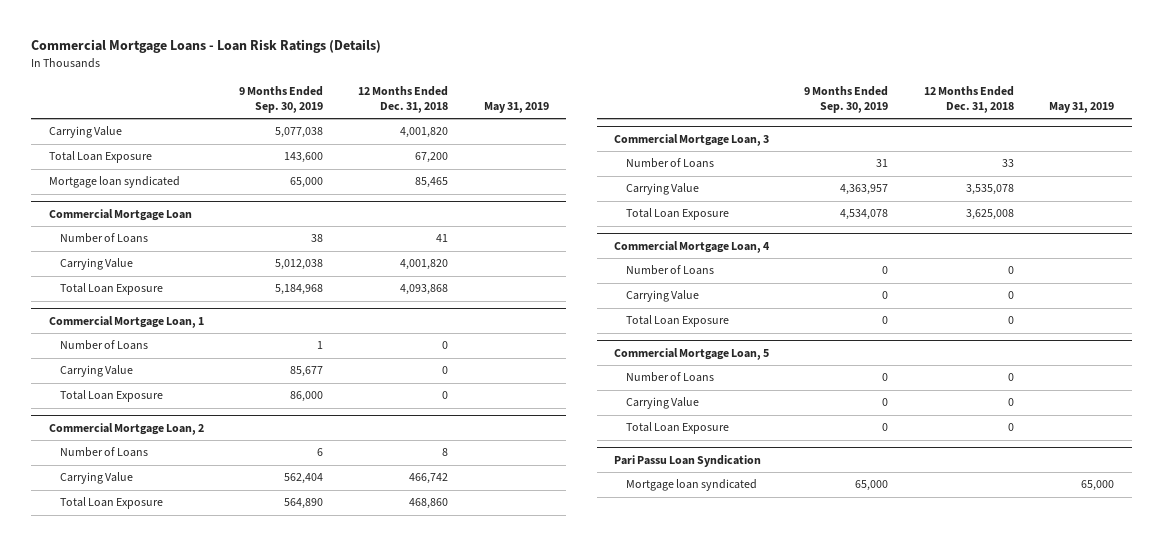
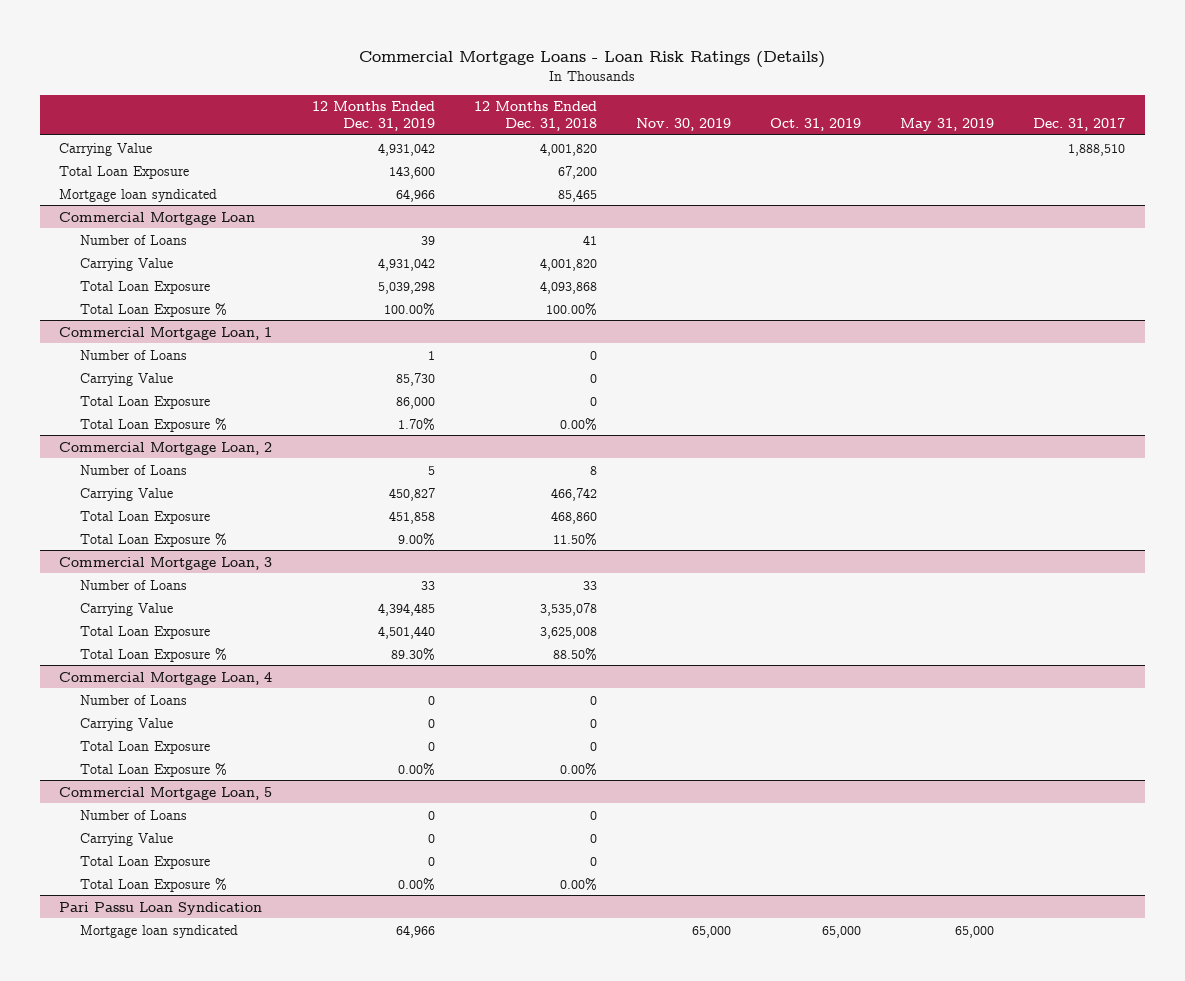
- | 9 Months Ended Sep. 30, 2019 | 12 Months Ended Dec. 31, 2018 | May 31, 2019
+ | 12 Months Ended Dec. 31, 2019 | 12 Months Ended Dec. 31, 2018 | Nov. 30, 2019 | Oct. 31, 2019 | May 31, 2019 | Dec. 31, 2017
@ Commercial Mortgage Loan
+ Total Loan Exposure % | 100.00% | 100.00% | | | |
@ Commercial Mortgage Loan, 1
+ Total Loan Exposure % | 1.70% | 0.00% | | | |
@ Commercial Mortgage Loan, 2
+ Total Loan Exposure % | 9.00% | 11.50% | | | |
@ Commercial Mortgage Loan, 3
+ Total Loan Exposure % | 89.30% | 88.50% | | | |
@ Commercial Mortgage Loan, 4
+ Total Loan Exposure % | 0.00% | 0.00% | | | |
@ Commercial Mortgage Loan, 5
+ Total Loan Exposure % | 0.00% | 0.00% | | | |

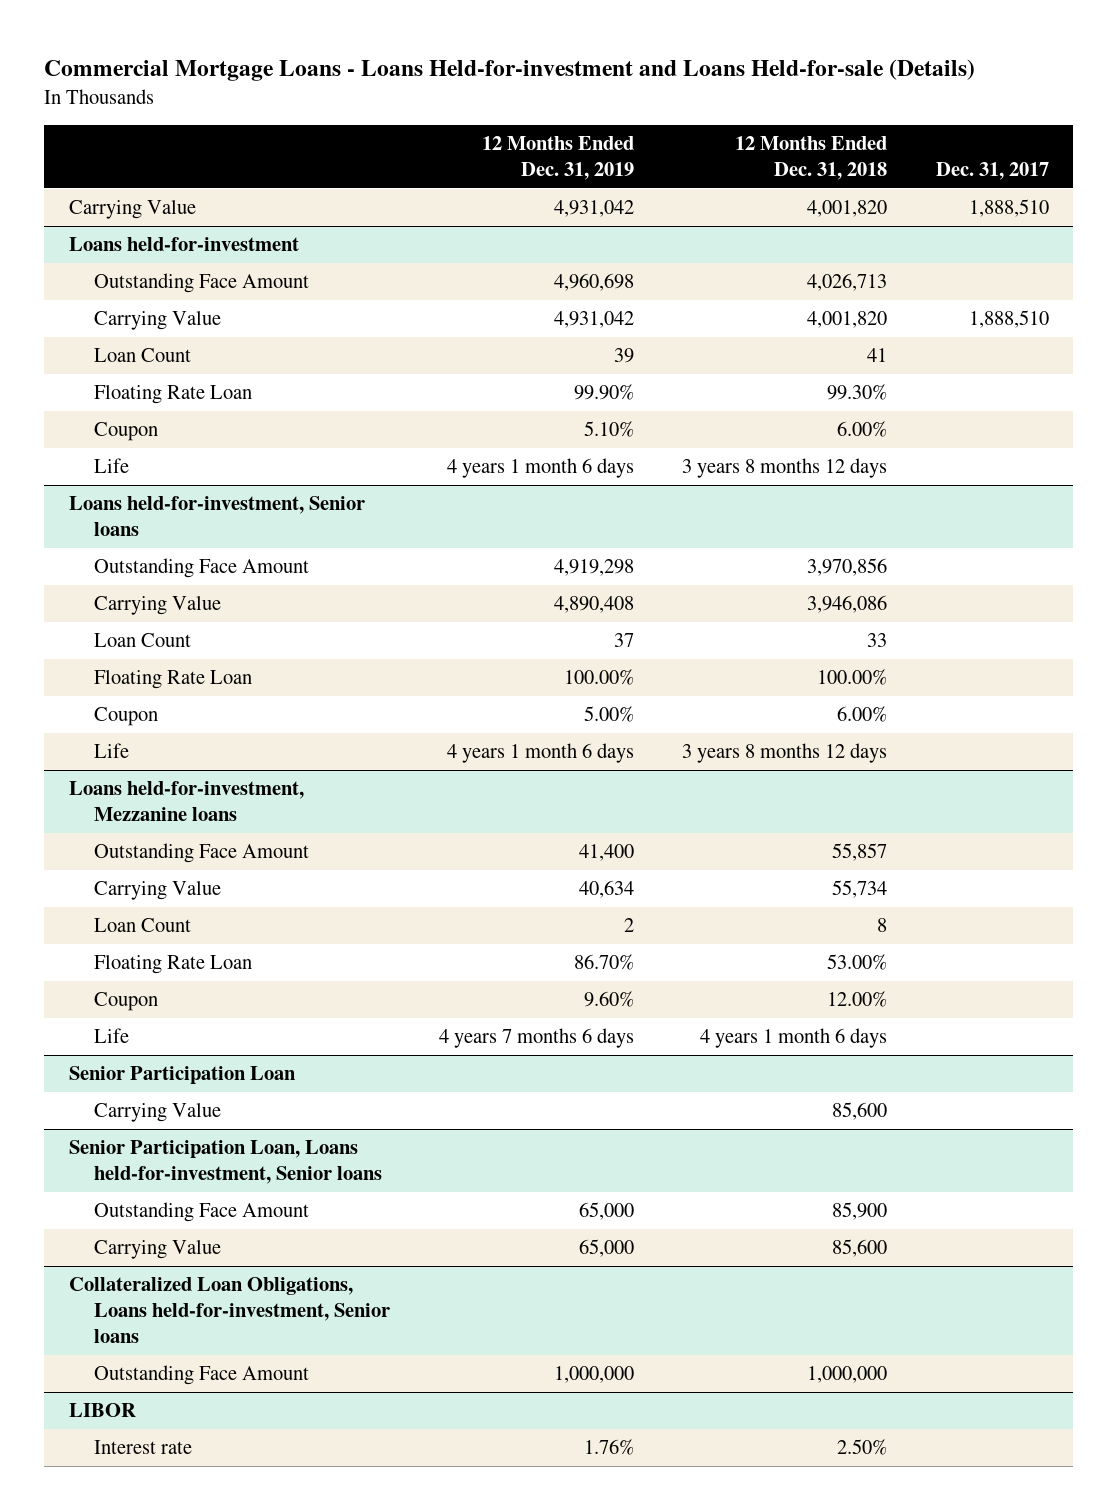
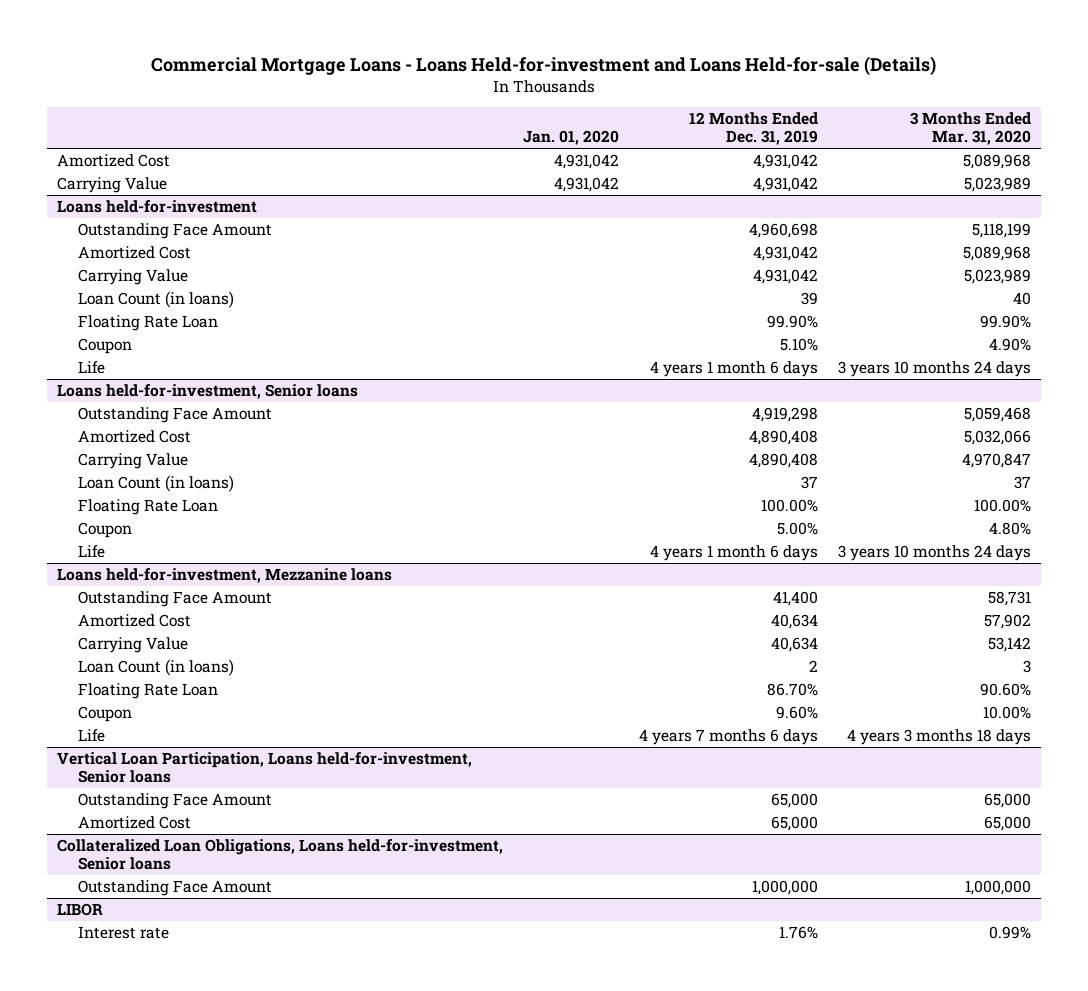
- | 12 Months Ended Dec. 31, 2019 | 12 Months Ended Dec. 31, 2018 | Dec. 31, 2017
+ | Jan. 01, 2020 | 12 Months Ended Dec. 31, 2019 | 3 Months Ended Mar. 31, 2020
+ Amortized Cost | 4,931,042 | 4,931,042 | 5,089,968
@ Loans held-for-investment
+ Amortized Cost | | 4,931,042 | 5,089,968
- Loan Count | 39 | 41 |
+ Loan Count (in loans) | | 39 | 40
@ Loans held-for-investment, Senior loans
+ Amortized Cost | | 4,890,408 | 5,032,066
- Loan Count | 37 | 33 |
+ Loan Count (in loans) | | 37 | 37
@ Loans held-for-investment, Mezzanine loans
+ Amortized Cost | | 40,634 | 57,902
- Loan Count | 2 | 8 |
+ Loan Count (in loans) | | 2 | 3
- Senior Participation Loan
- Carrying Value | | 85,600 |
- Senior Participation Loan, Loans held-for-investment, Senior loans
+ Vertical Loan Participation, Loans held-for-investment, Senior loans
- Carrying Value | 65,000 | 85,600 |
+ Amortized Cost | | 65,000 | 65,000

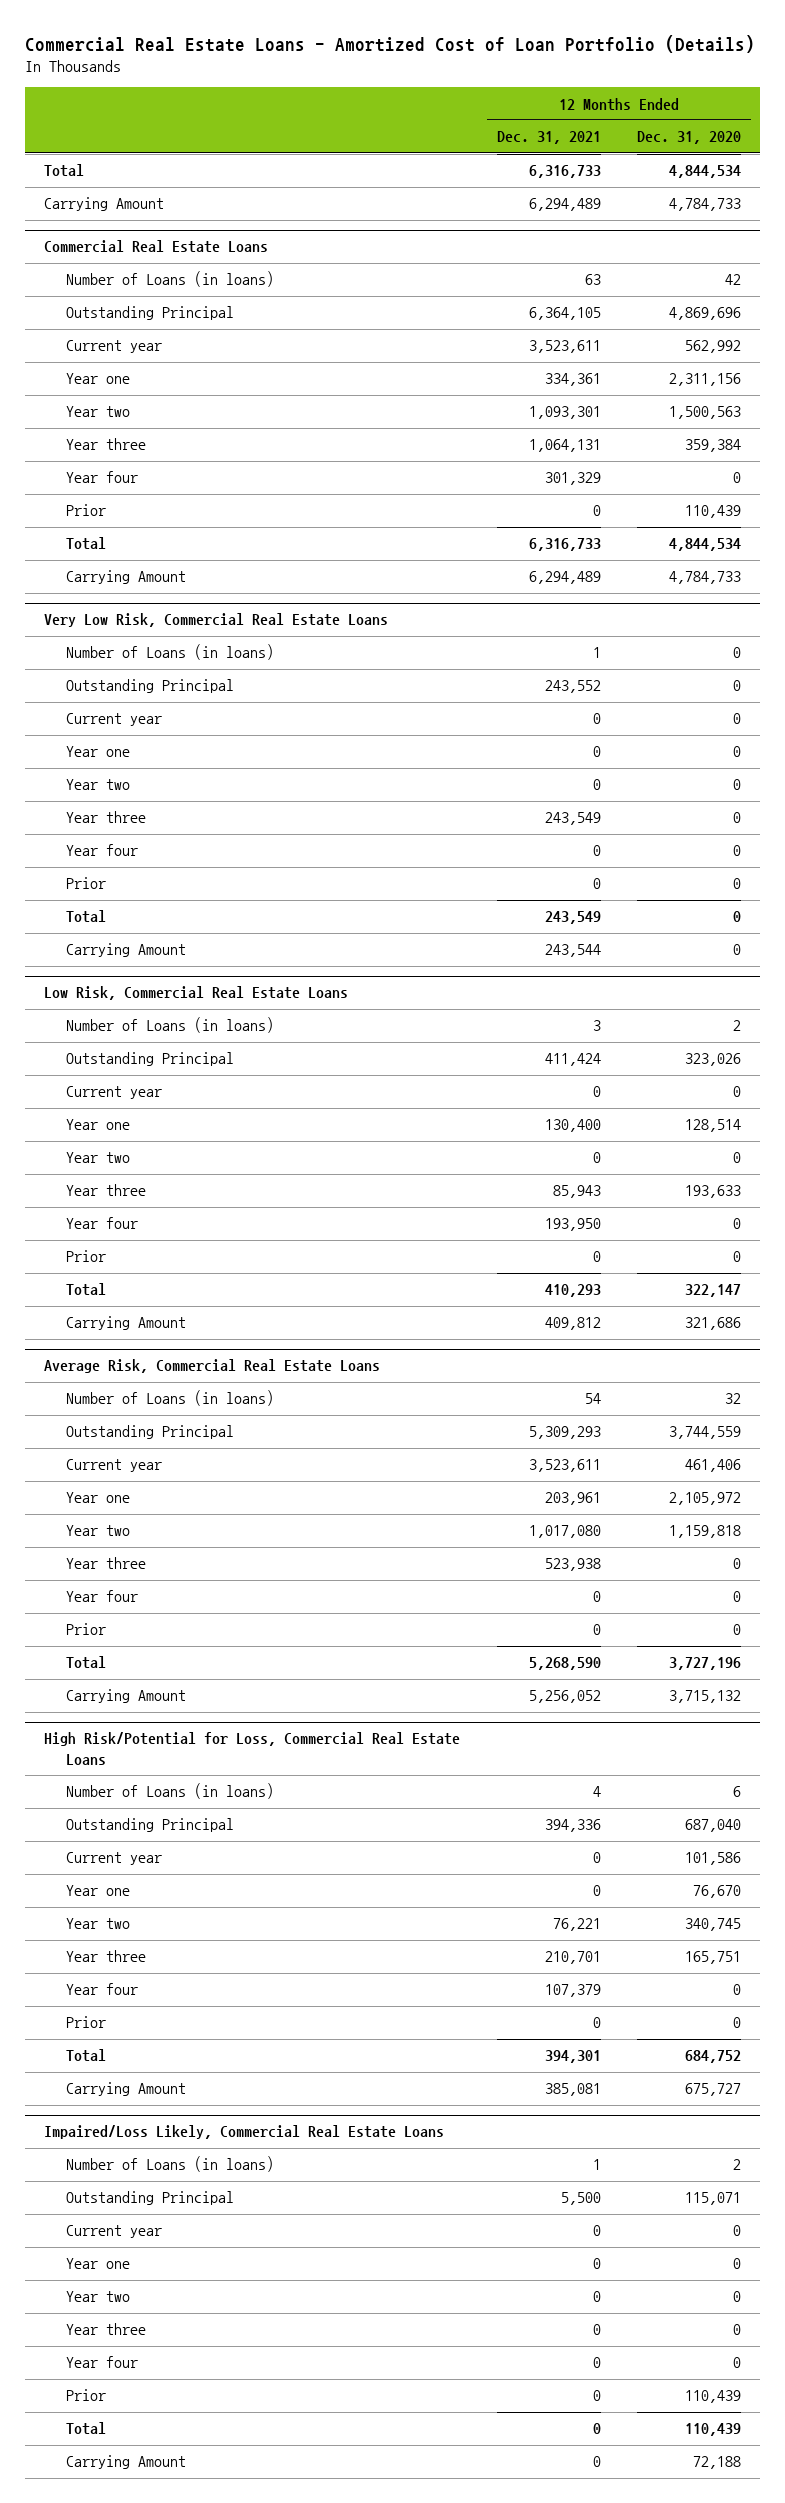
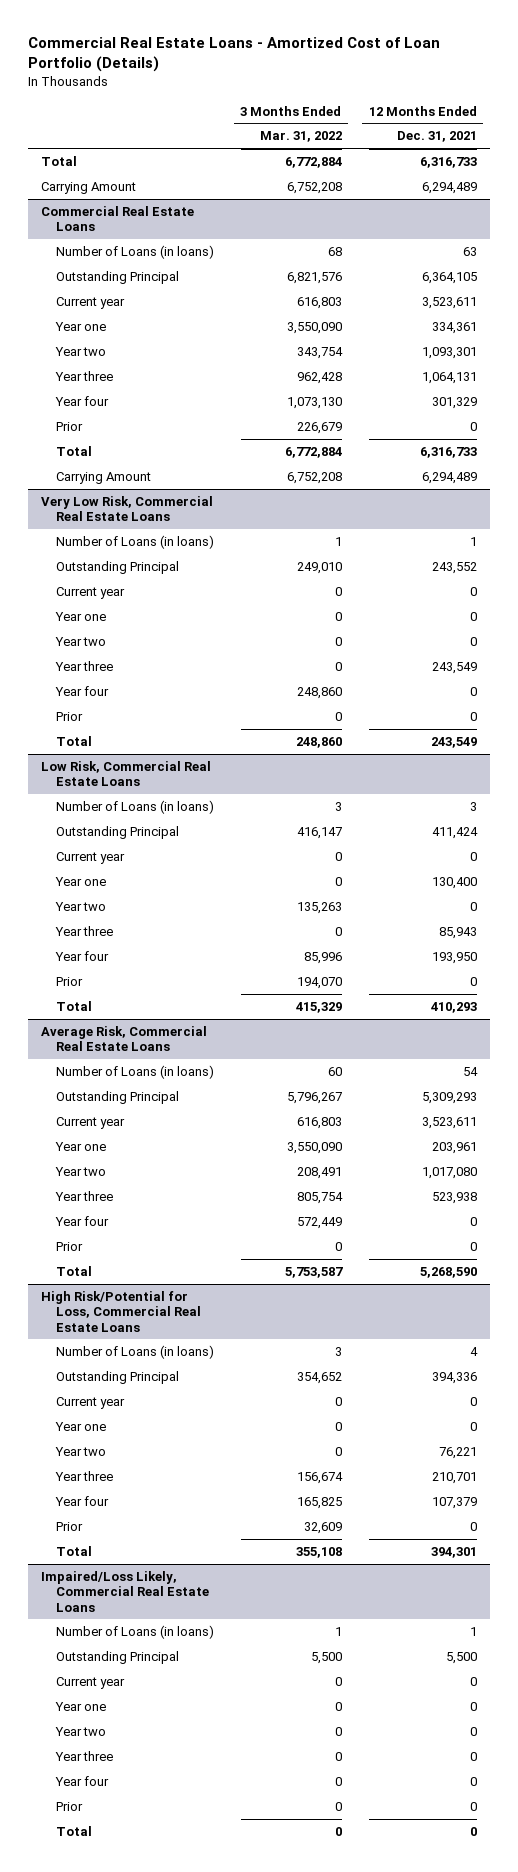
- | 12 Months Ended Dec. 31, 2021 | 12 Months Ended Dec. 31, 2020
+ | 3 Months Ended Mar. 31, 2022 | 12 Months Ended Dec. 31, 2021
@ Very Low Risk, Commercial Real Estate Loans
- Carrying Amount | 243,544 | 0
@ Low Risk, Commercial Real Estate Loans
- Carrying Amount | 409,812 | 321,686
@ Average Risk, Commercial Real Estate Loans
- Carrying Amount | 5,256,052 | 3,715,132
@ High Risk/Potential for Loss, Commercial Real Estate Loans
- Carrying Amount | 385,081 | 675,727
@ Impaired/Loss Likely, Commercial Real Estate Loans
- Carrying Amount | 0 | 72,188

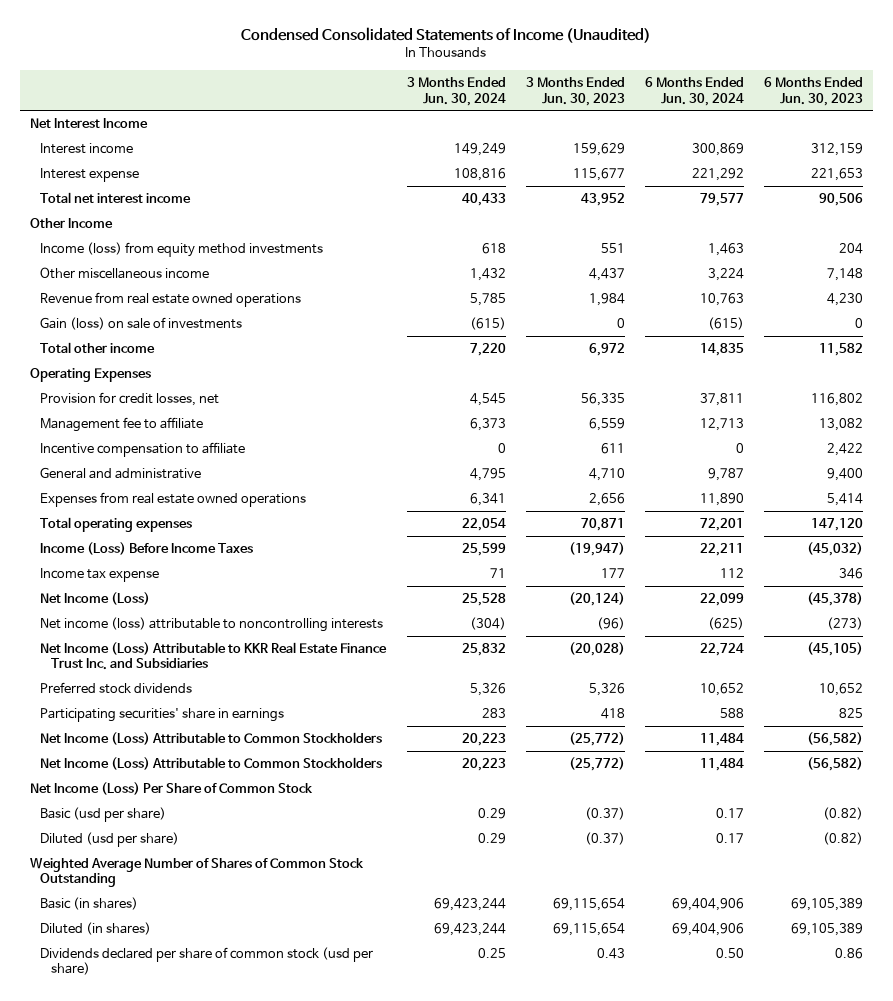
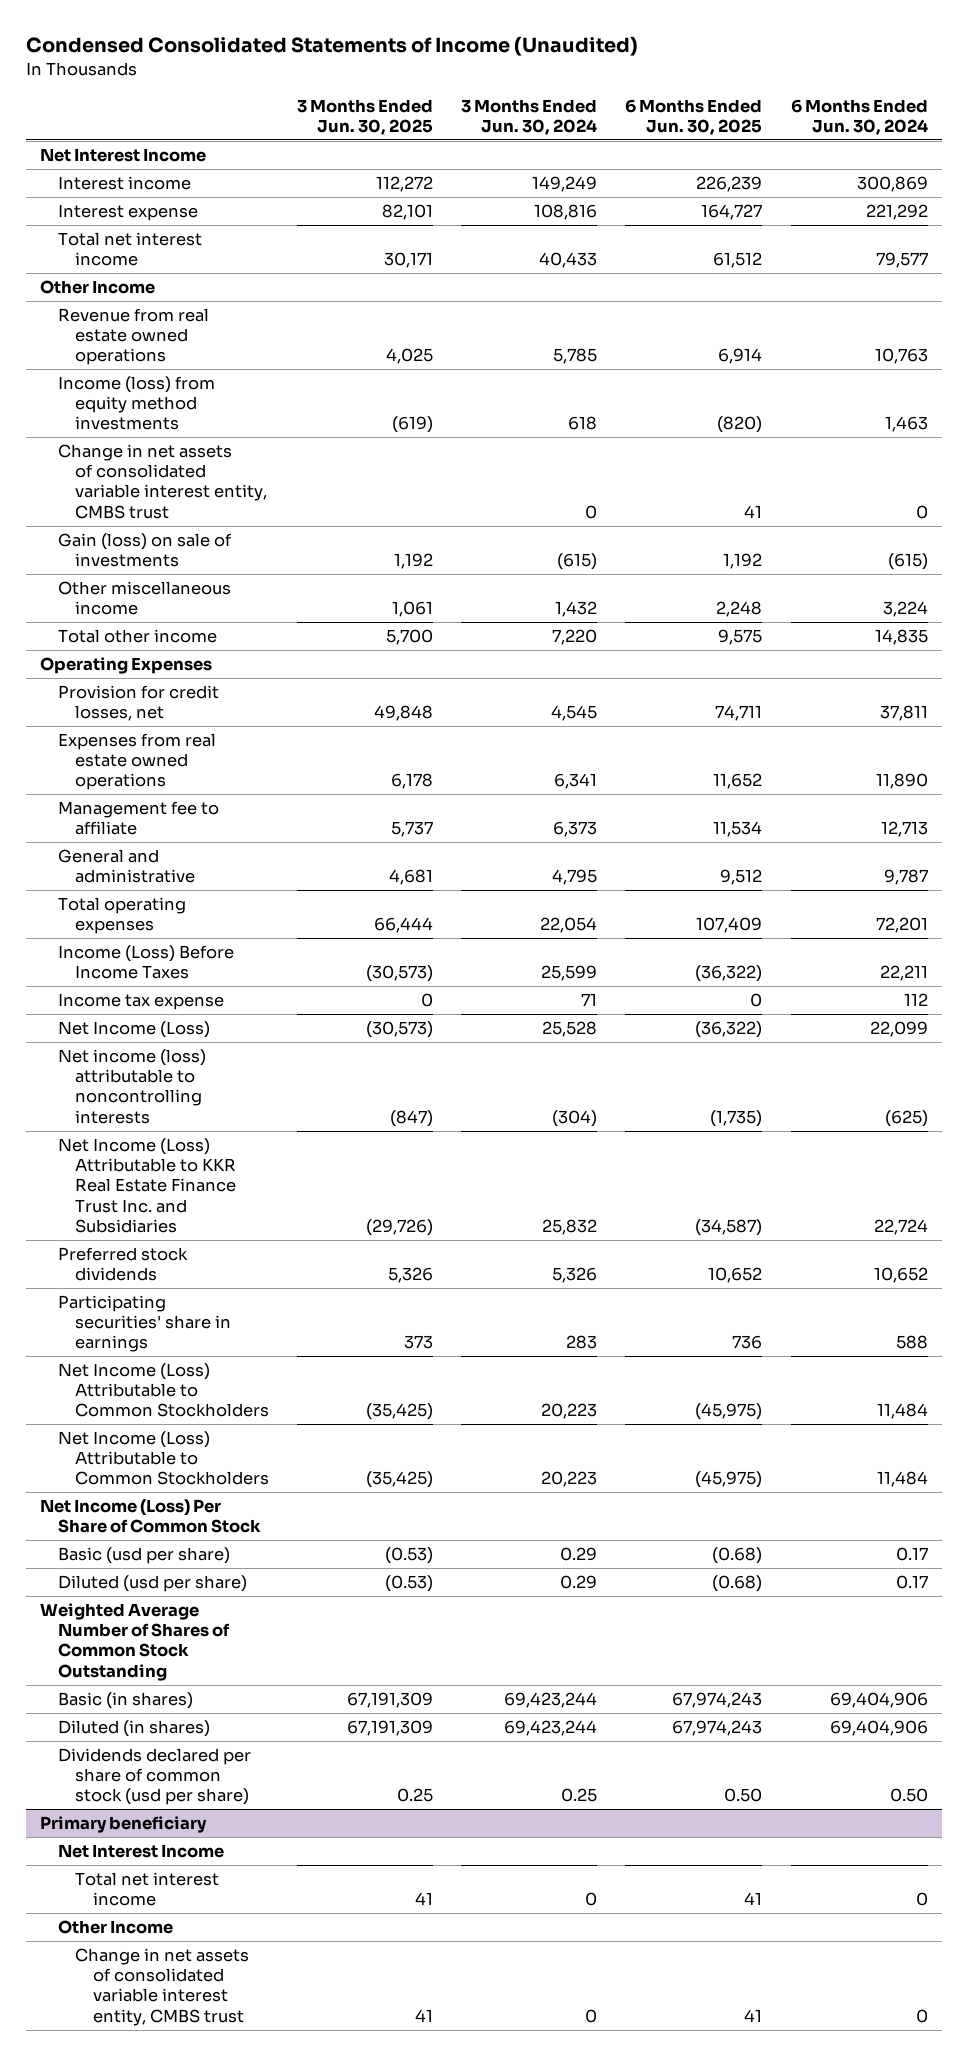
- | 3 Months Ended Jun. 30, 2024 | 3 Months Ended Jun. 30, 2023 | 6 Months Ended Jun. 30, 2024 | 6 Months Ended Jun. 30, 2023
+ | 3 Months Ended Jun. 30, 2025 | 3 Months Ended Jun. 30, 2024 | 6 Months Ended Jun. 30, 2025 | 6 Months Ended Jun. 30, 2024
moved down: Income (loss) from equity method investments | (619) | 618 | (820) | 1,463
+ Change in net assets of consolidated variable interest entity, CMBS trust | | 0 | 41 | 0
moved down: Other miscellaneous income | 1,061 | 1,432 | 2,248 | 3,224
moved up: Expenses from real estate owned operations | 6,178 | 6,341 | 11,652 | 11,890
- Incentive compensation to affiliate | 0 | 611 | 0 | 2,422
+ Primary beneficiary
+ Net Interest Income
+ Total net interest income | 41 | 0 | 41 | 0
+ Other Income
+ Change in net assets of consolidated variable interest entity, CMBS trust | 41 | 0 | 41 | 0

